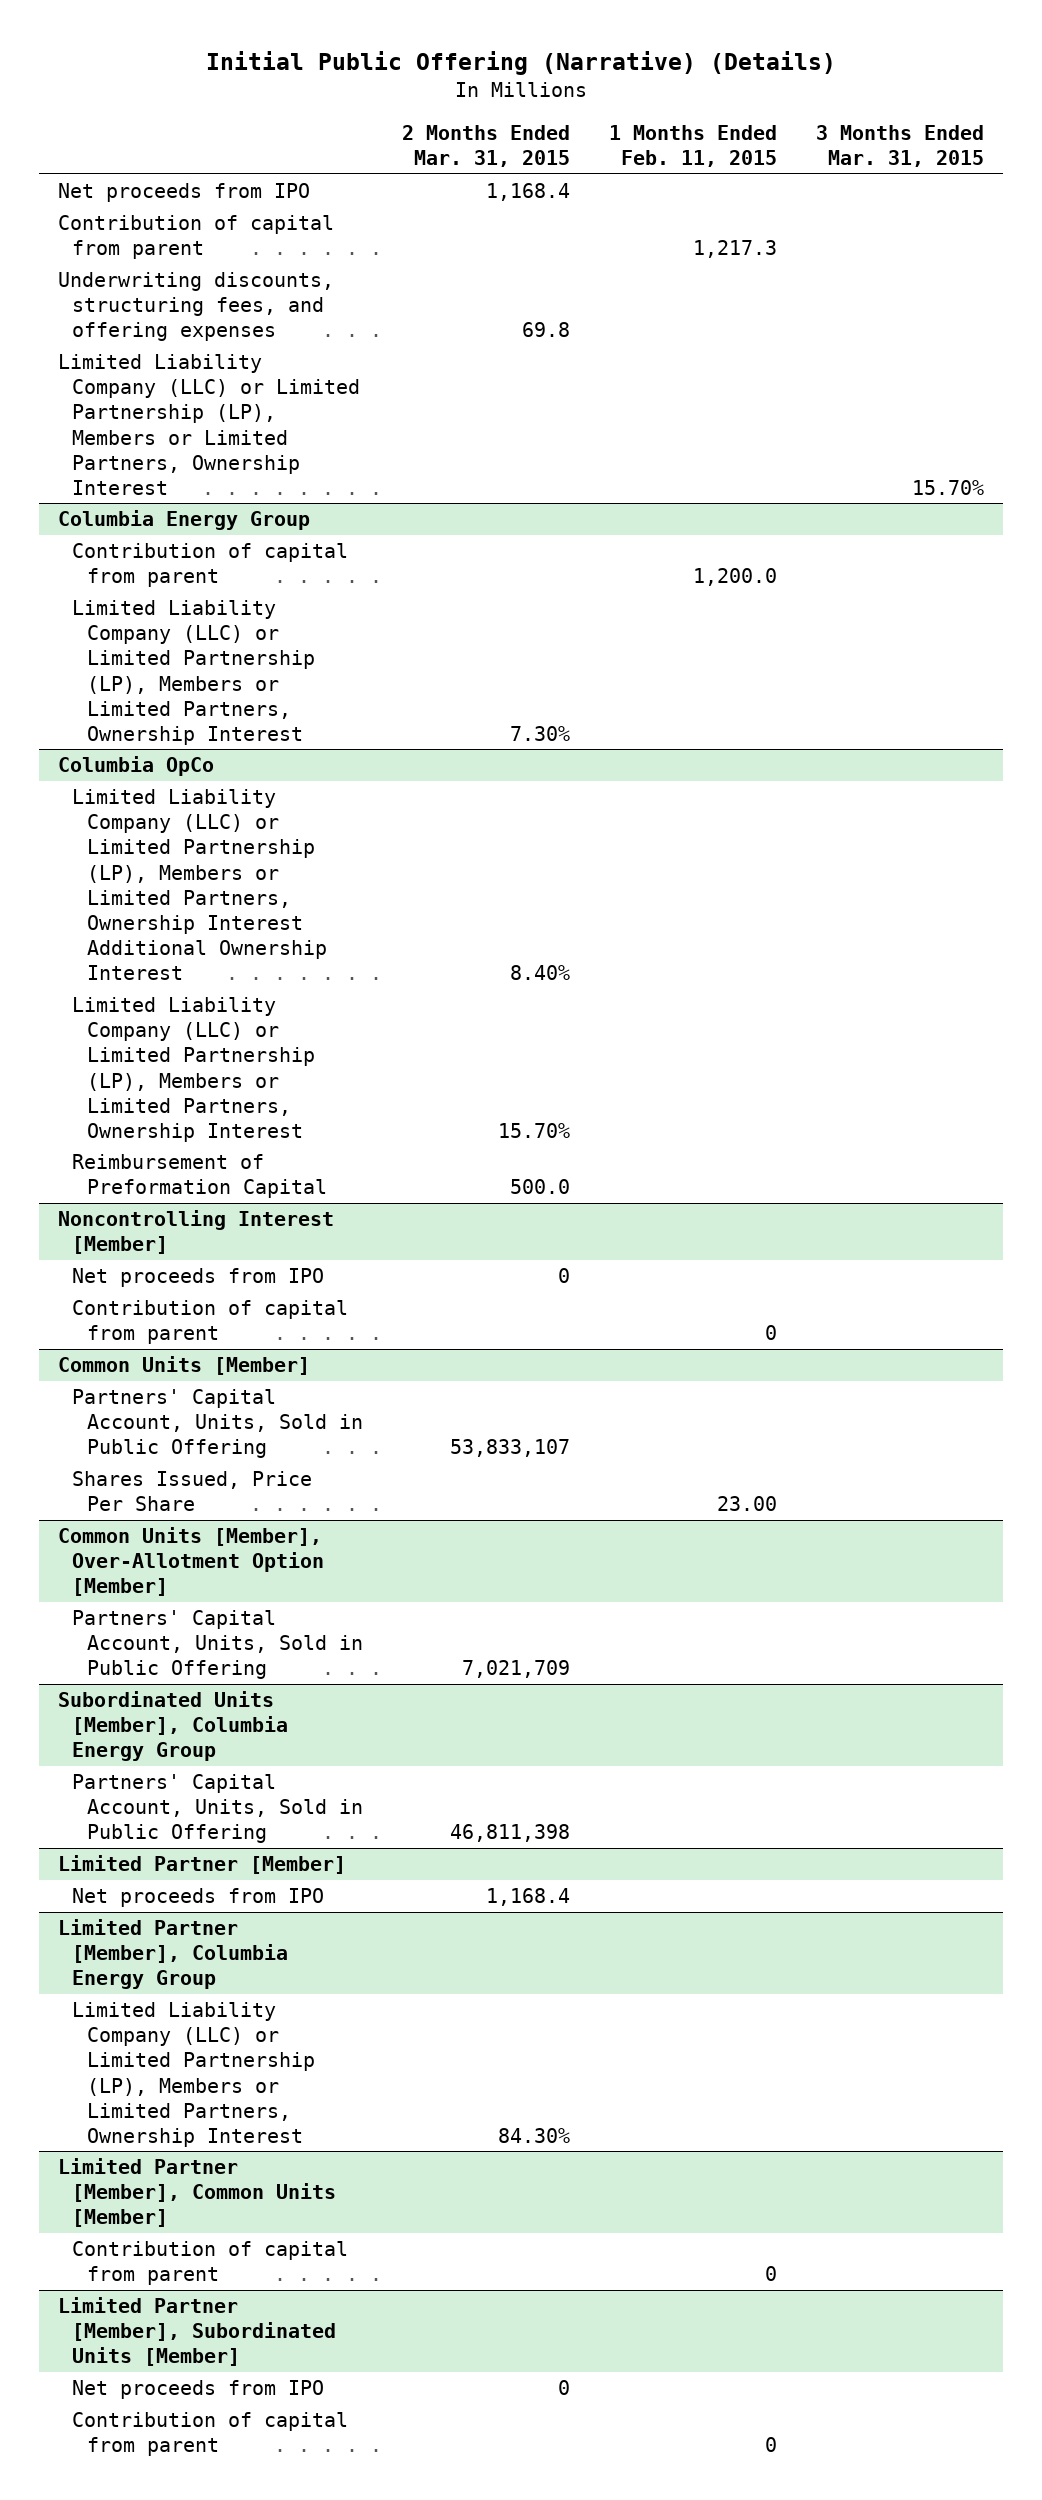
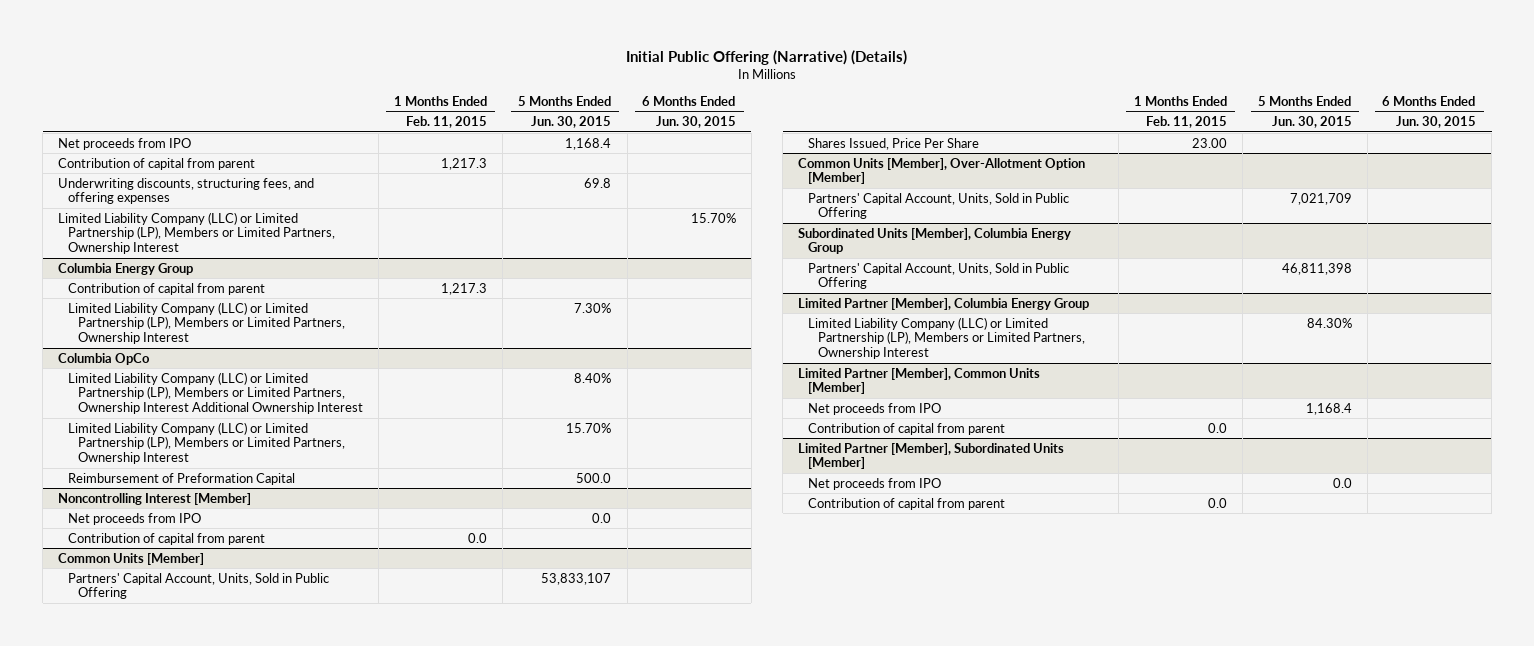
- | 2 Months Ended Mar. 31, 2015 | 1 Months Ended Feb. 11, 2015 | 3 Months Ended Mar. 31, 2015
+ | 1 Months Ended Feb. 11, 2015 | 5 Months Ended Jun. 30, 2015 | 6 Months Ended Jun. 30, 2015
@ Columbia Energy Group
- Contribution of capital from parent | | 1,200.0 |
+ Contribution of capital from parent | 1,217.3 | |
@ Noncontrolling Interest [Member]
- Contribution of capital from parent | | 0 |
+ Contribution of capital from parent | 0.0 | |
- Limited Partner [Member]
- Net proceeds from IPO | 1,168.4 | |
@ Limited Partner [Member], Common Units [Member]
- Contribution of capital from parent | | 0 |
+ Net proceeds from IPO | | 1,168.4 |
+ Contribution of capital from parent | 0.0 | |
@ Limited Partner [Member], Subordinated Units [Member]
- Contribution of capital from parent | | 0 |
+ Contribution of capital from parent | 0.0 | |

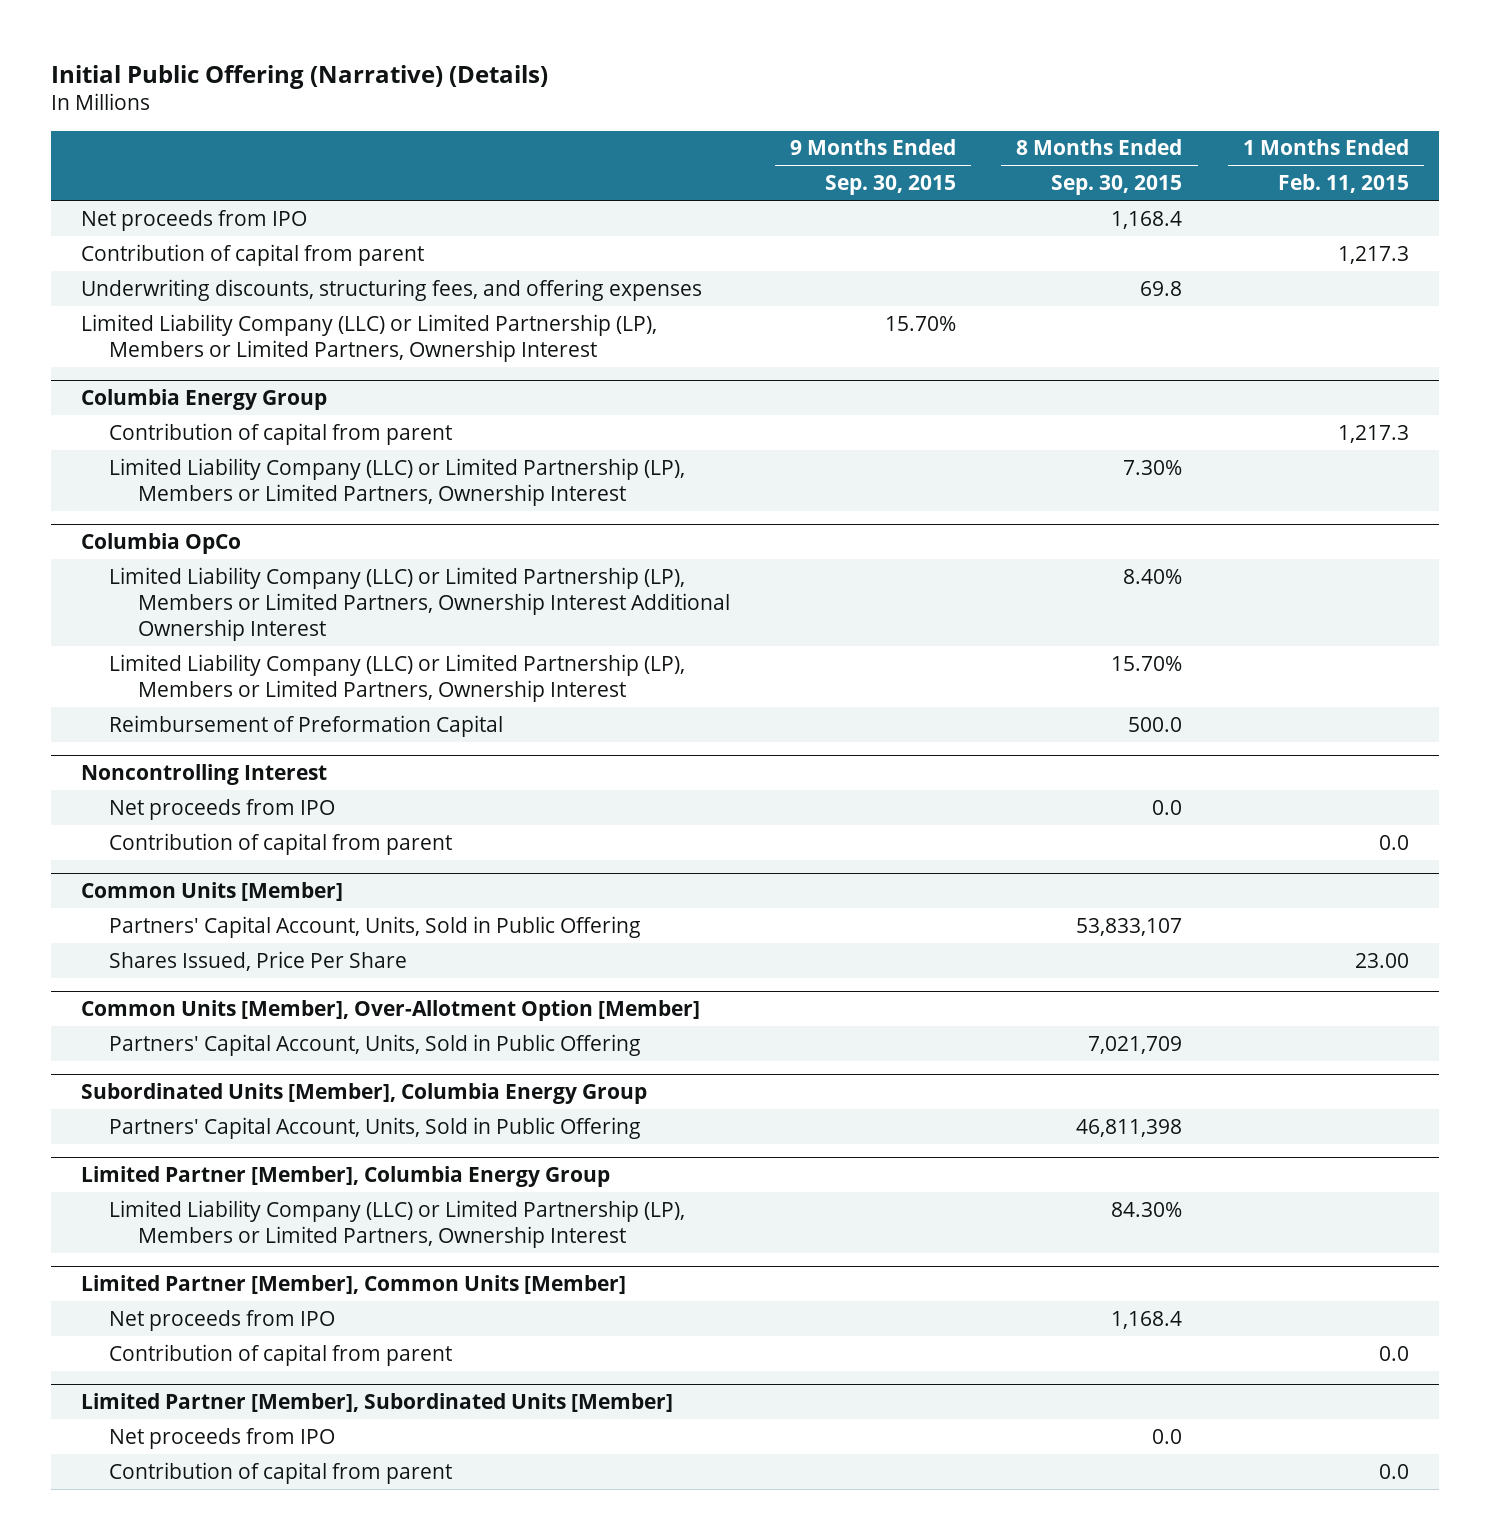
- | 1 Months Ended Feb. 11, 2015 | 5 Months Ended Jun. 30, 2015 | 6 Months Ended Jun. 30, 2015
+ | 9 Months Ended Sep. 30, 2015 | 8 Months Ended Sep. 30, 2015 | 1 Months Ended Feb. 11, 2015
- Noncontrolling Interest [Member]
+ Noncontrolling Interest

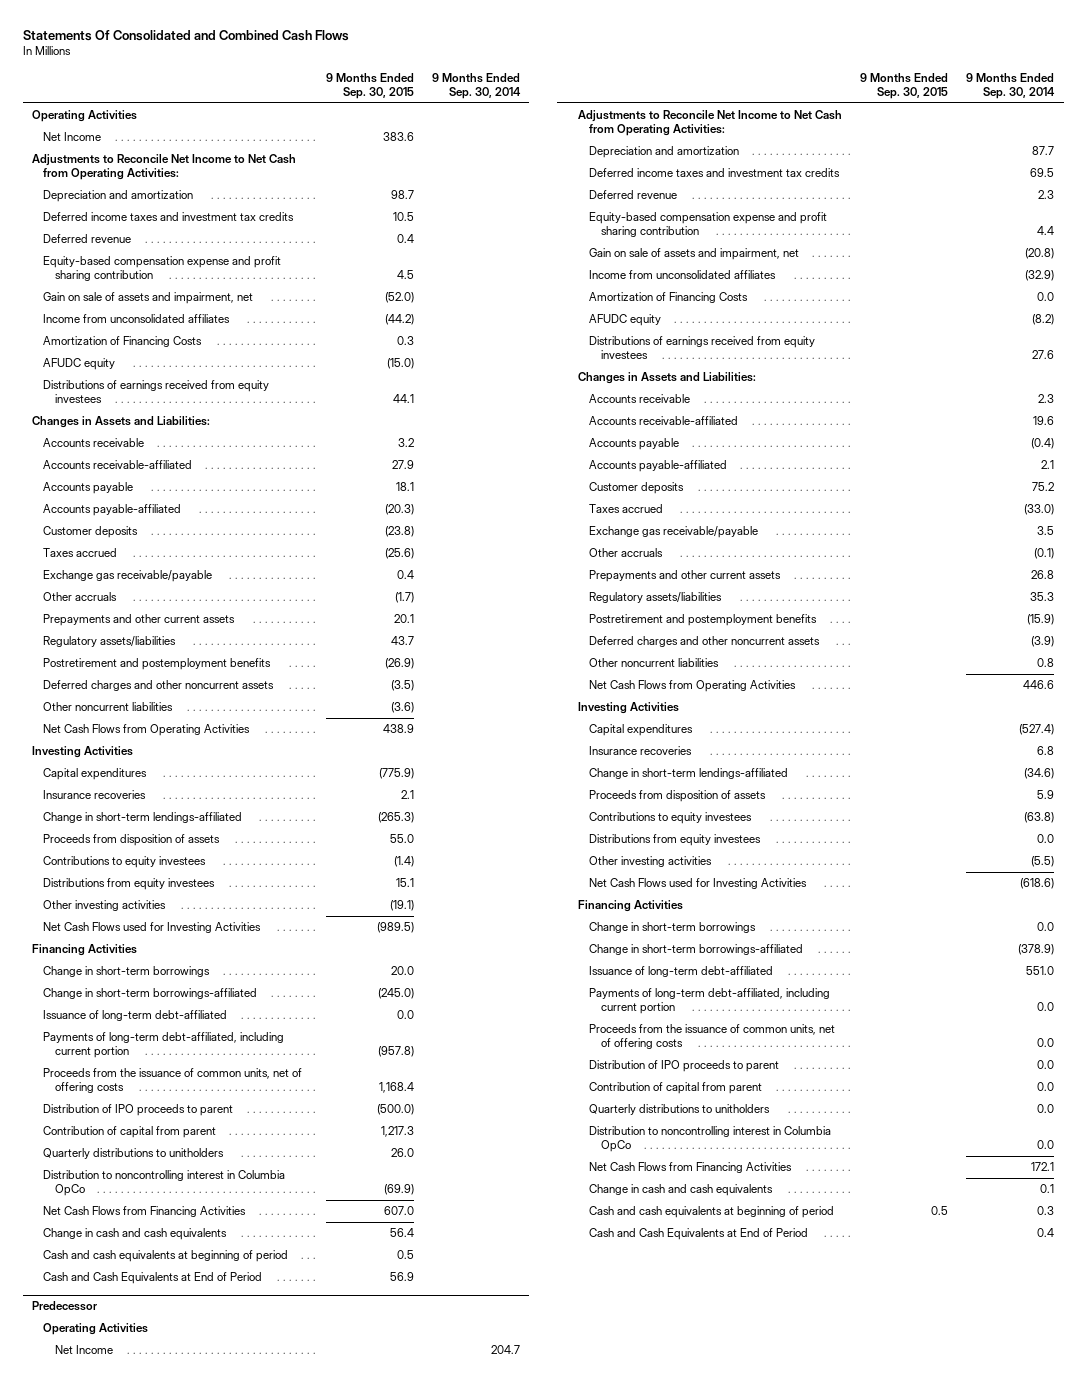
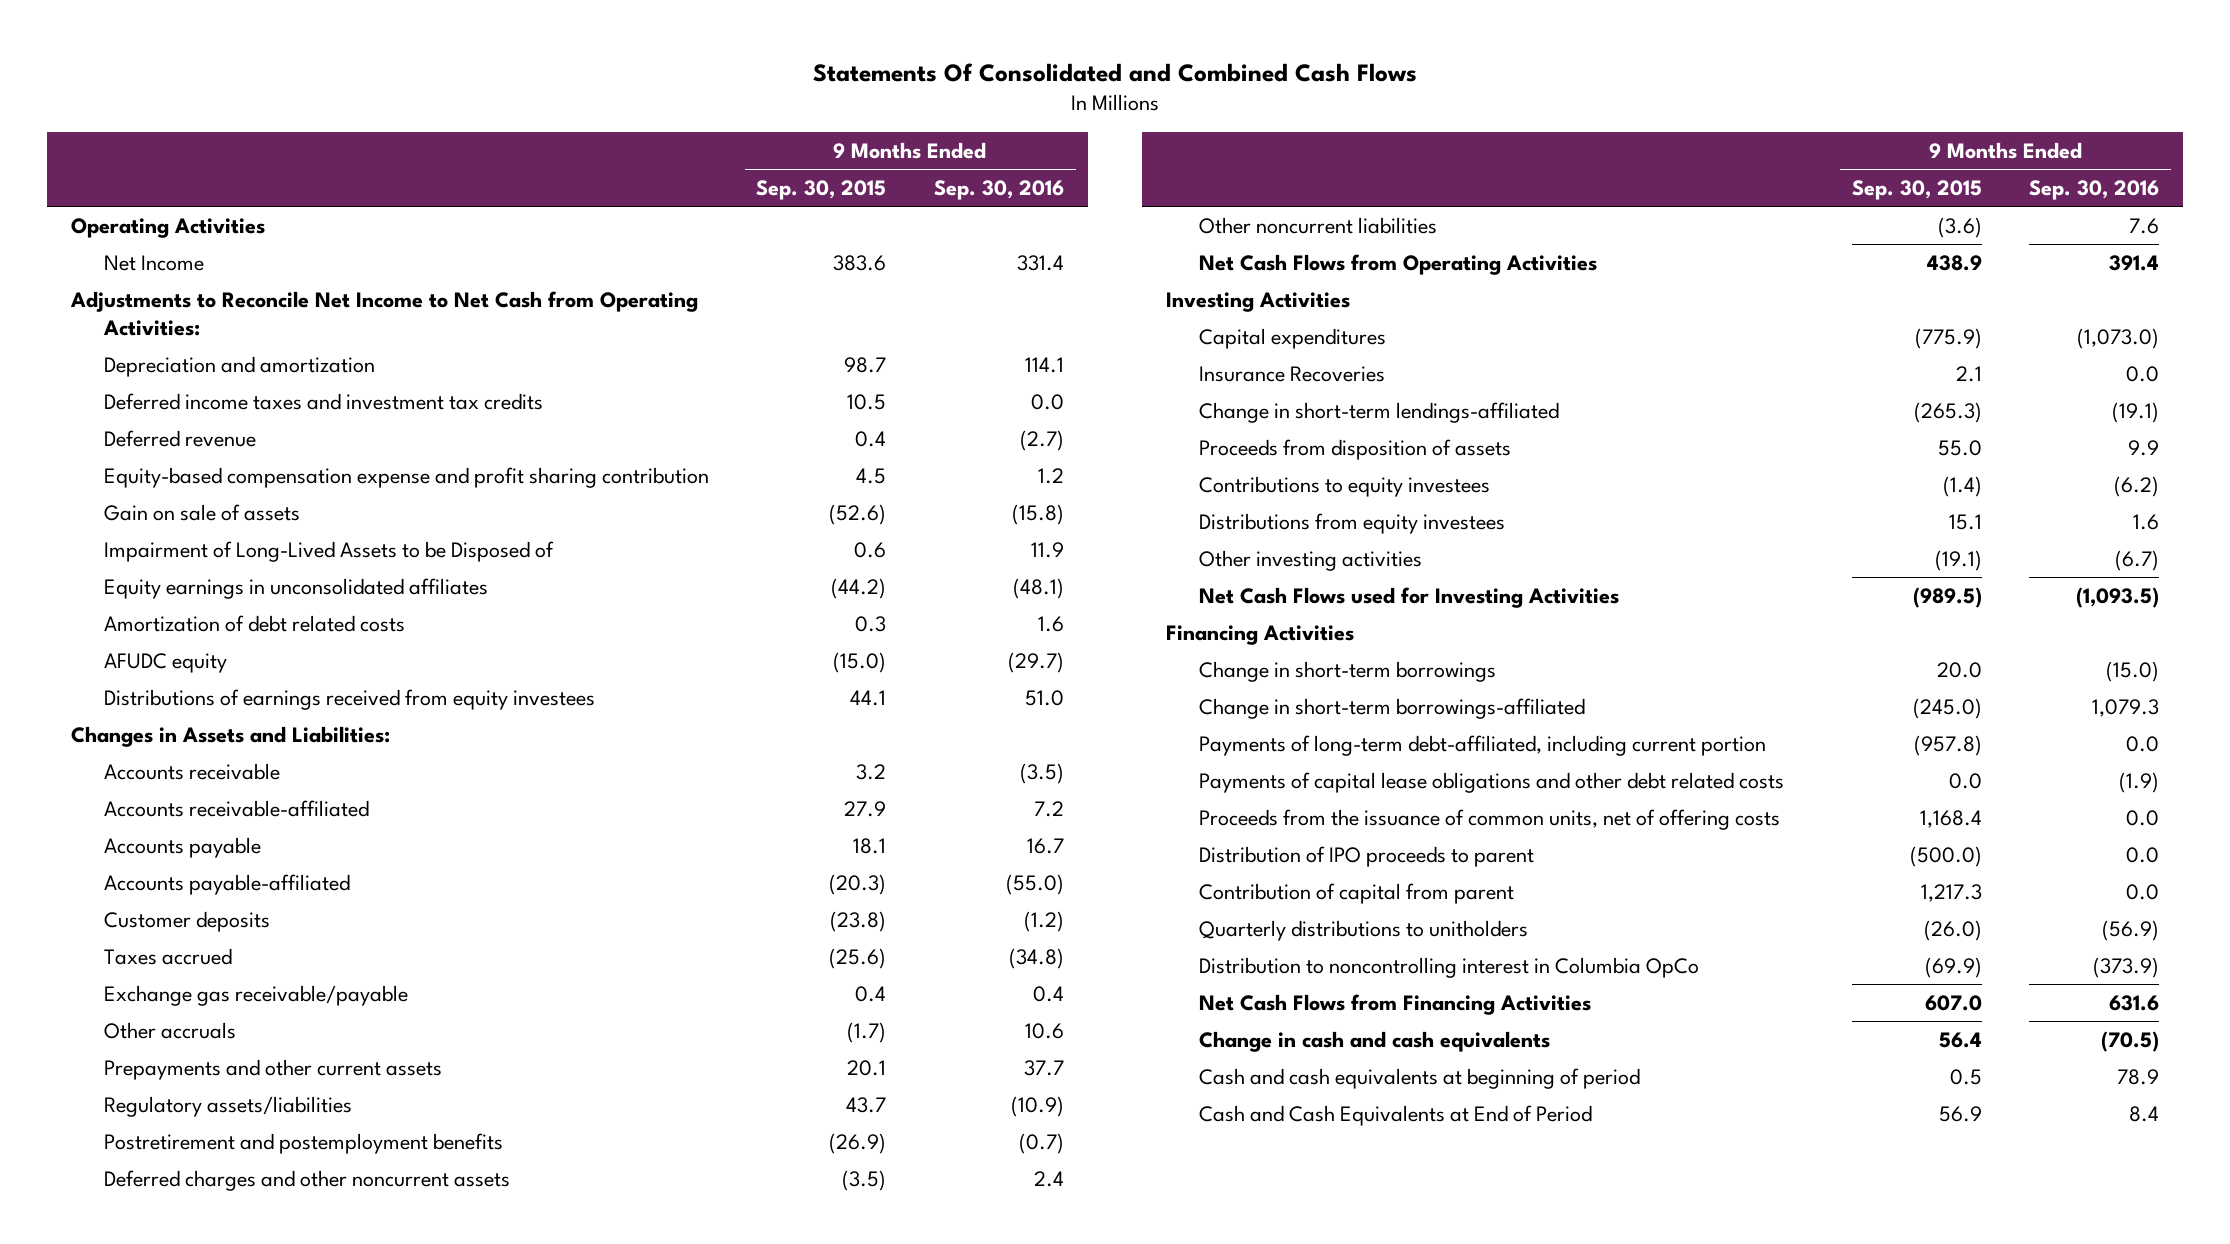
- | 9 Months Ended Sep. 30, 2015 | 9 Months Ended Sep. 30, 2014
+ | 9 Months Ended Sep. 30, 2015 | 9 Months Ended Sep. 30, 2016
- Gain on sale of assets and impairment, net | (52.0) |
- Income from unconsolidated affiliates | (44.2) |
- Amortization of Financing Costs | 0.3 |
+ Gain on sale of assets | (52.6) | (15.8)
+ Impairment of Long-Lived Assets to be Disposed of | 0.6 | 11.9
+ Equity earnings in unconsolidated affiliates | (44.2) | (48.1)
+ Amortization of debt related costs | 0.3 | 1.6
- Insurance recoveries | 2.1 |
+ Insurance Recoveries | 2.1 | 0.0
- Issuance of long-term debt-affiliated | 0.0 |
+ Payments of capital lease obligations and other debt related costs | 0.0 | (1.9)
- Quarterly distributions to unitholders | 26.0 |
+ Quarterly distributions to unitholders | (26.0) | (56.9)
- Predecessor
- Operating Activities
- Net Income | | 204.7
- Adjustments to Reconcile Net Income to Net Cash from Operating Activities:
- Depreciation and amortization | | 87.7
- Deferred income taxes and investment tax credits | | 69.5
- Deferred revenue | | 2.3
- Equity-based compensation expense and profit sharing contribution | | 4.4
- Gain on sale of assets and impairment, net | | (20.8)
- Income from unconsolidated affiliates | | (32.9)
- Amortization of Financing Costs | | 0.0
- AFUDC equity | | (8.2)
- Distributions of earnings received from equity investees | | 27.6
- Changes in Assets and Liabilities:
- Accounts receivable | | 2.3
- Accounts receivable-affiliated | | 19.6
- Accounts payable | | (0.4)
- Accounts payable-affiliated | | 2.1
- Customer deposits | | 75.2
- Taxes accrued | | (33.0)
- Exchange gas receivable/payable | | 3.5
- Other accruals | | (0.1)
- Prepayments and other current assets | | 26.8
- Regulatory assets/liabilities | | 35.3
- Postretirement and postemployment benefits | | (15.9)
- Deferred charges and other noncurrent assets | | (3.9)
- Other noncurrent liabilities | | 0.8
- Net Cash Flows from Operating Activities | | 446.6
- Investing Activities
- Capital expenditures | | (527.4)
- Insurance recoveries | | 6.8
- Change in short-term lendings-affiliated | | (34.6)
- Proceeds from disposition of assets | | 5.9
- Contributions to equity investees | | (63.8)
- Distributions from equity investees | | 0.0
- Other investing activities | | (5.5)
- Net Cash Flows used for Investing Activities | | (618.6)
- Financing Activities
- Change in short-term borrowings | | 0.0
- Change in short-term borrowings-affiliated | | (378.9)
- Issuance of long-term debt-affiliated | | 551.0
- Payments of long-term debt-affiliated, including current portion | | 0.0
- Proceeds from the issuance of common units, net of offering costs | | 0.0
- Distribution of IPO proceeds to parent | | 0.0
- Contribution of capital from parent | | 0.0
- Quarterly distributions to unitholders | | 0.0
- Distribution to noncontrolling interest in Columbia OpCo | | 0.0
- Net Cash Flows from Financing Activities | | 172.1
- Change in cash and cash equivalents | | 0.1
- Cash and cash equivalents at beginning of period | 0.5 | 0.3
- Cash and Cash Equivalents at End of Period | | 0.4

